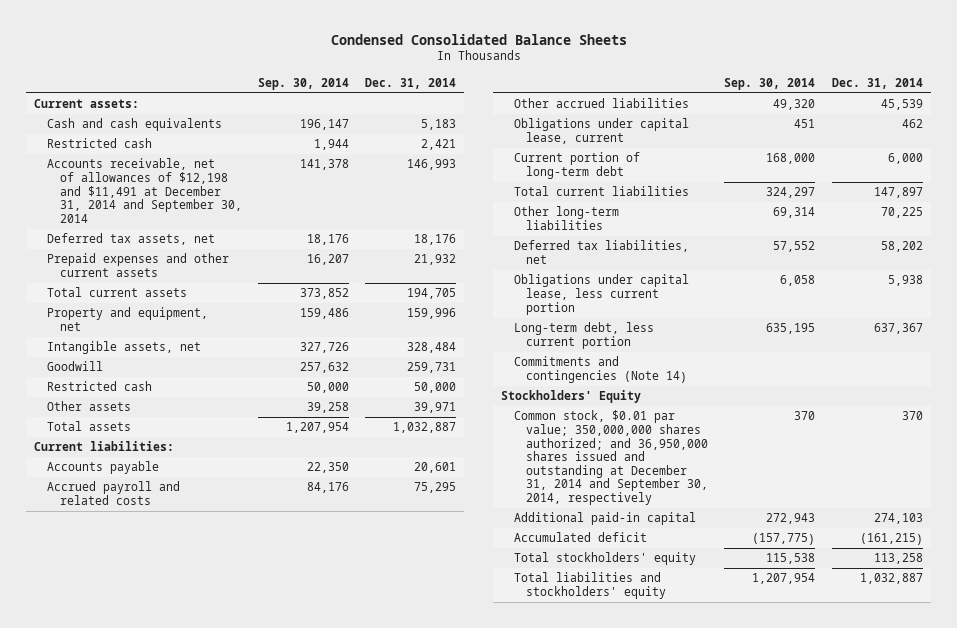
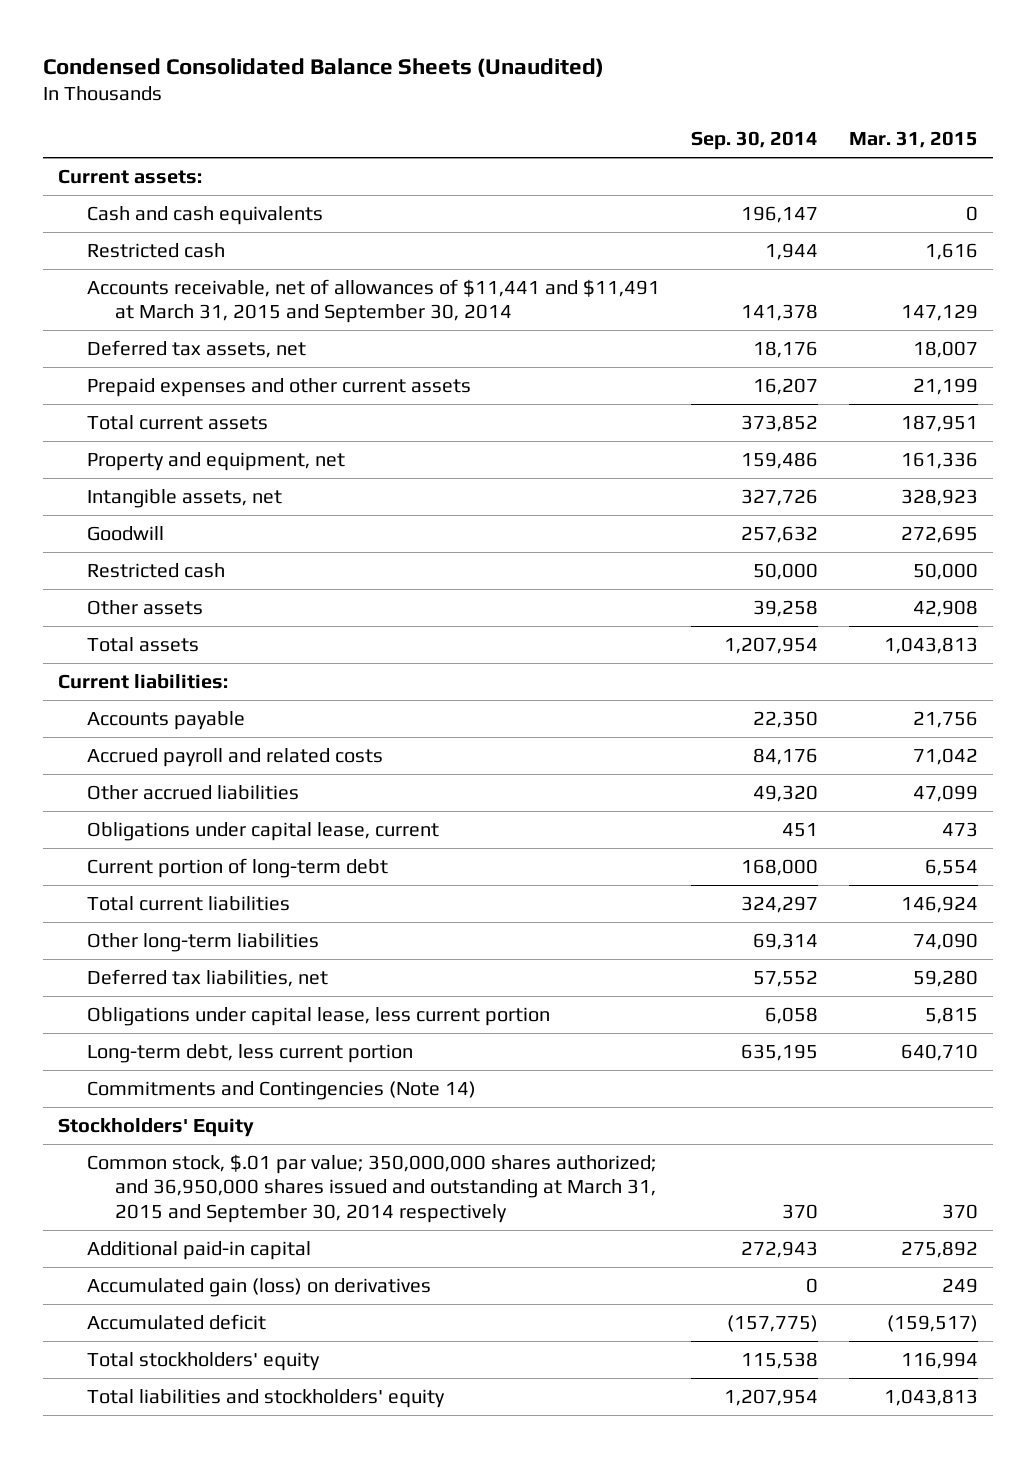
- Condensed Consolidated Balance Sheets
+ Condensed Consolidated Balance Sheets (Unaudited)
- | Sep. 30, 2014 | Dec. 31, 2014
+ | Sep. 30, 2014 | Mar. 31, 2015
- Accounts receivable, net of allowances of $12,198 and $11,491 at December 31, 2014 and September 30, 2014 | 141,378 | 146,993
+ Accounts receivable, net of allowances of $11,441 and $11,491 at March 31, 2015 and September 30, 2014 | 141,378 | 147,129
- Commitments and contingencies (Note 14)
+ Commitments and Contingencies (Note 14)
- Common stock, $0.01 par value; 350,000,000 shares authorized; and 36,950,000 shares issued and outstanding at December 31, 2014 and September 30, 2014, respectively | 370 | 370
+ Common stock, $.01 par value; 350,000,000 shares authorized; and 36,950,000 shares issued and outstanding at March 31, 2015 and September 30, 2014 respectively | 370 | 370
+ Accumulated gain (loss) on derivatives | 0 | 249

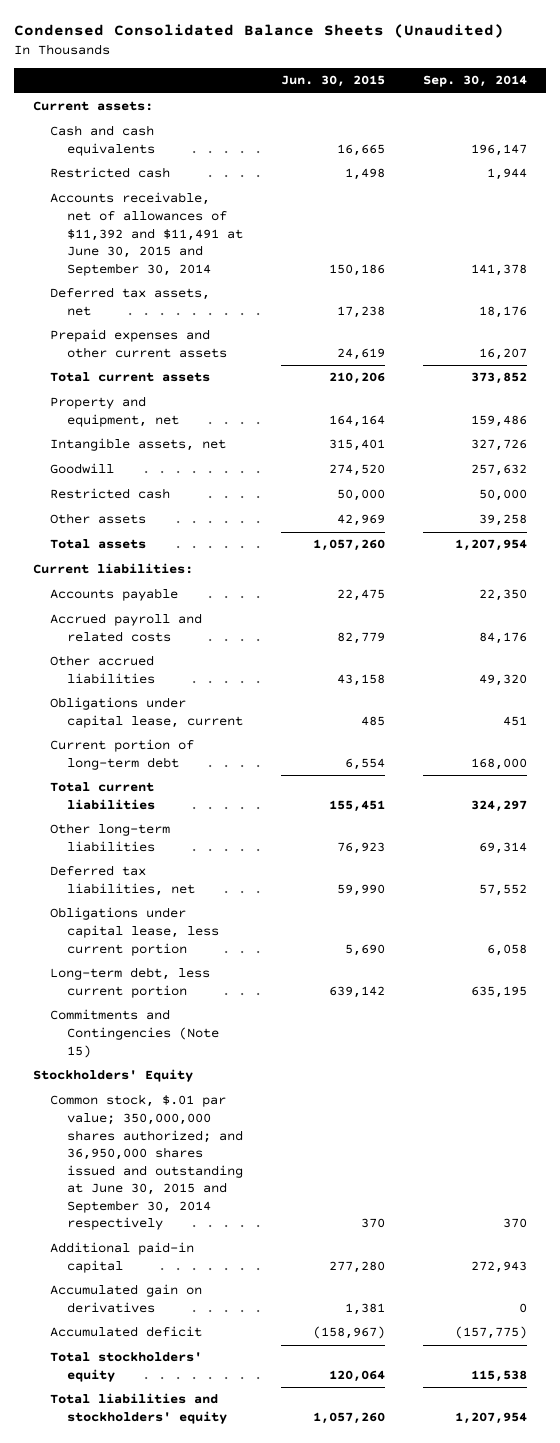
- | Sep. 30, 2014 | Mar. 31, 2015
+ | Jun. 30, 2015 | Sep. 30, 2014
- Accounts receivable, net of allowances of $11,441 and $11,491 at March 31, 2015 and September 30, 2014 | 141,378 | 147,129
+ Accounts receivable, net of allowances of $11,392 and $11,491 at June 30, 2015 and September 30, 2014 | 150,186 | 141,378
- Commitments and Contingencies (Note 14)
+ Commitments and Contingencies (Note 15)
- Common stock, $.01 par value; 350,000,000 shares authorized; and 36,950,000 shares issued and outstanding at March 31, 2015 and September 30, 2014 respectively | 370 | 370
+ Common stock, $.01 par value; 350,000,000 shares authorized; and 36,950,000 shares issued and outstanding at June 30, 2015 and September 30, 2014 respectively | 370 | 370
- Accumulated gain (loss) on derivatives | 0 | 249
+ Accumulated gain on derivatives | 1,381 | 0

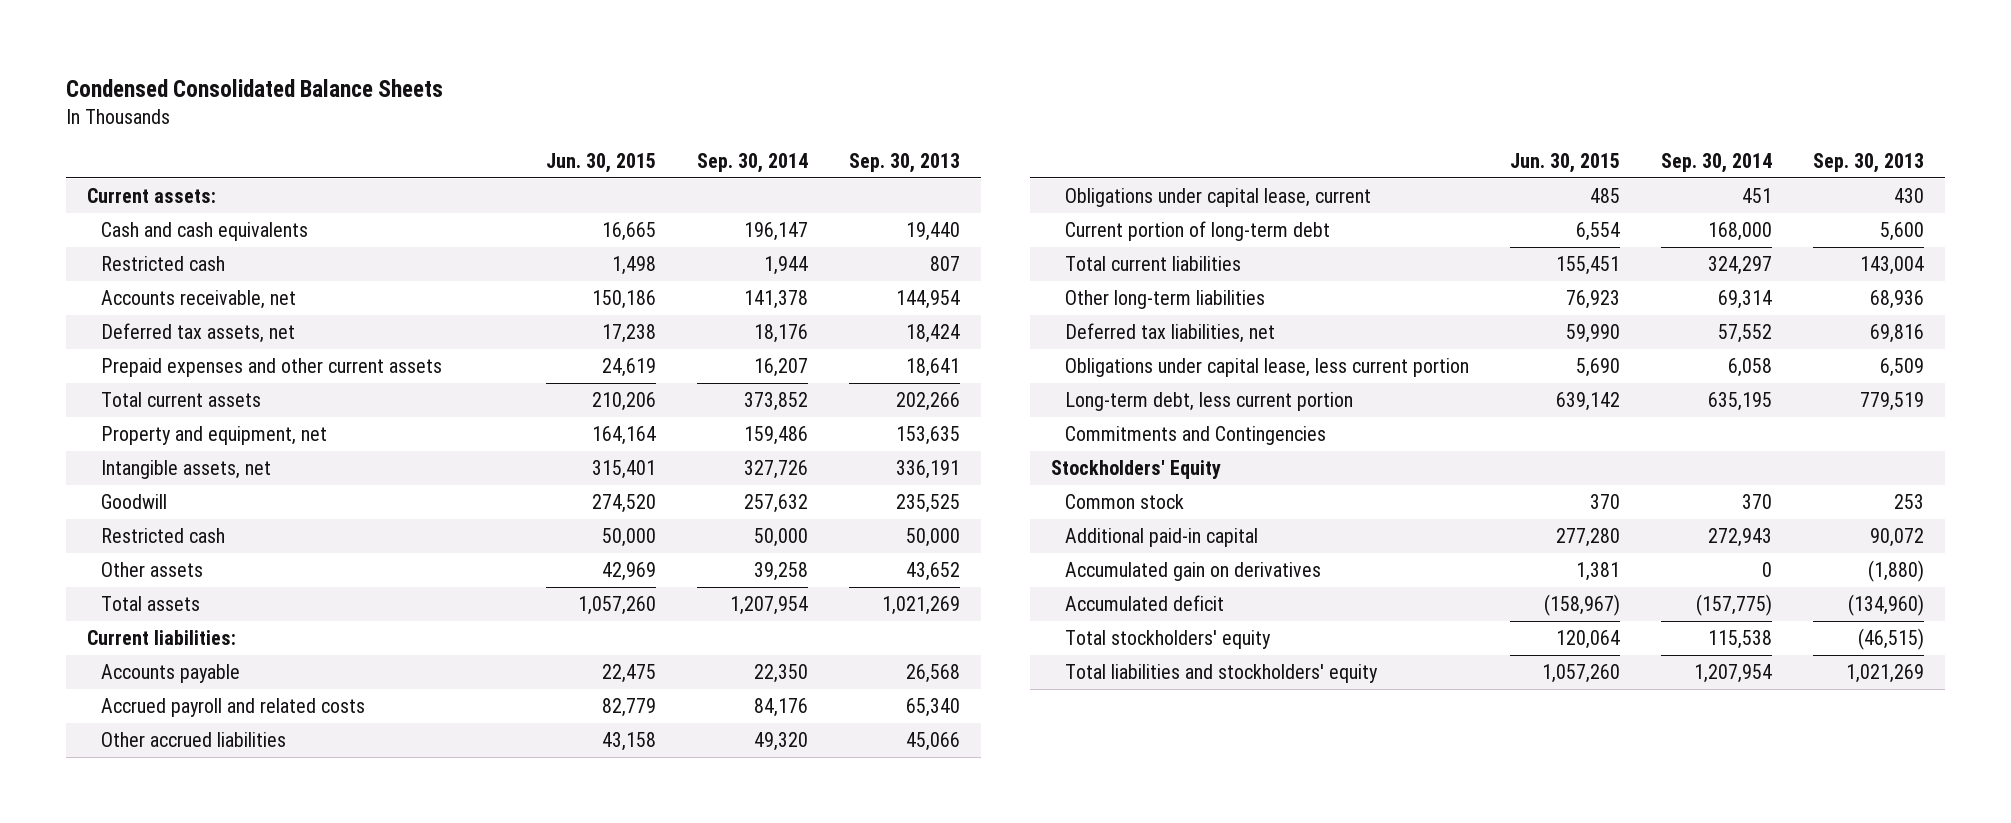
- Condensed Consolidated Balance Sheets (Unaudited)
+ Condensed Consolidated Balance Sheets
- | Jun. 30, 2015 | Sep. 30, 2014
+ | Jun. 30, 2015 | Sep. 30, 2014 | Sep. 30, 2013
- Accounts receivable, net of allowances of $11,392 and $11,491 at June 30, 2015 and September 30, 2014 | 150,186 | 141,378
+ Accounts receivable, net | 150,186 | 141,378 | 144,954
- Commitments and Contingencies (Note 15)
+ Commitments and Contingencies
- Common stock, $.01 par value; 350,000,000 shares authorized; and 36,950,000 shares issued and outstanding at June 30, 2015 and September 30, 2014 respectively | 370 | 370
+ Common stock | 370 | 370 | 253

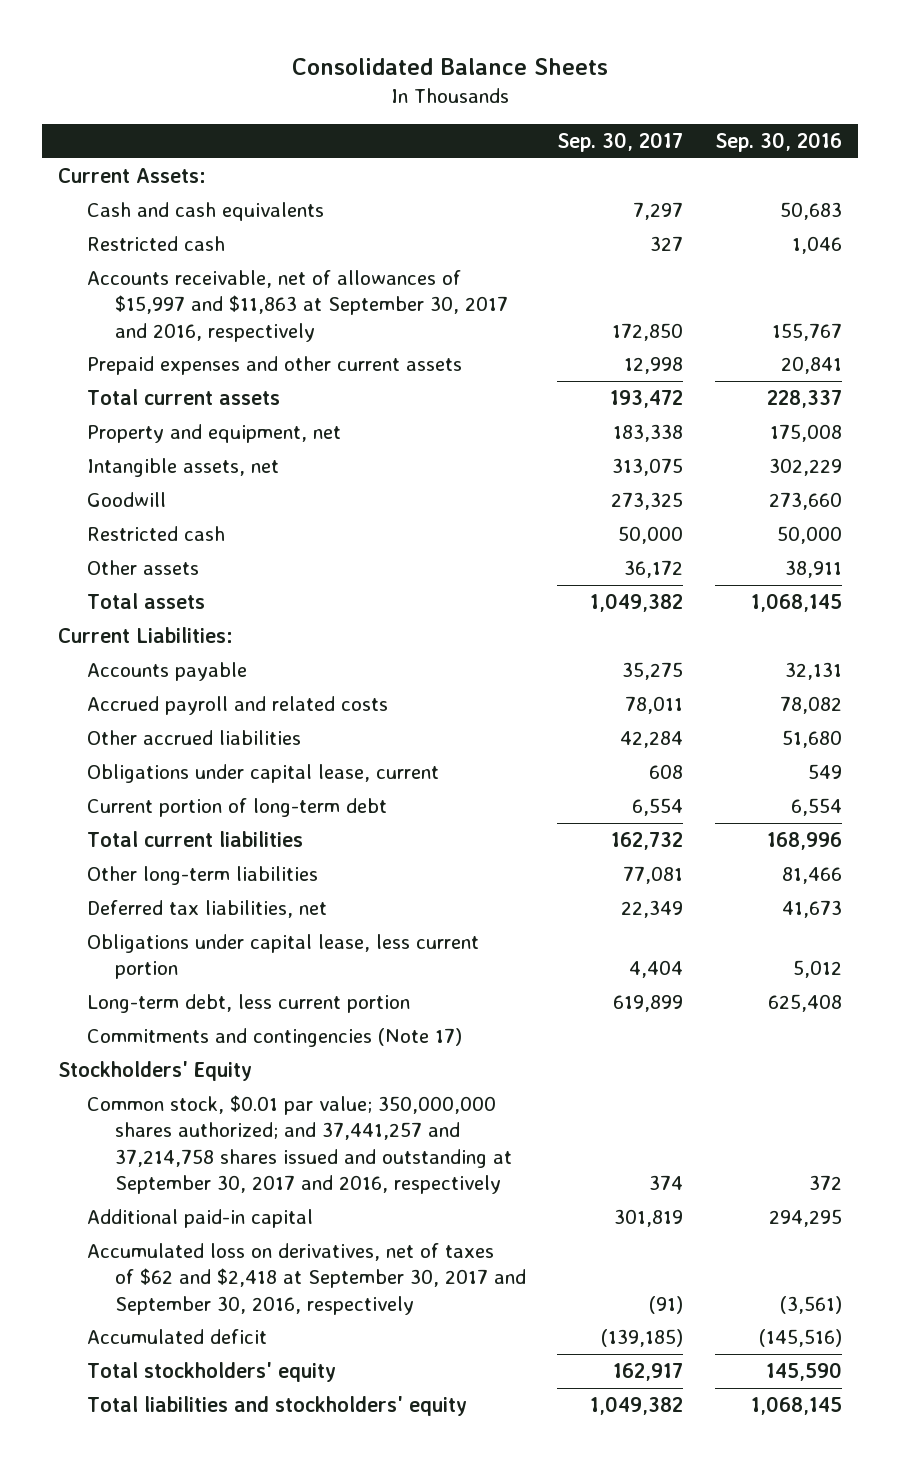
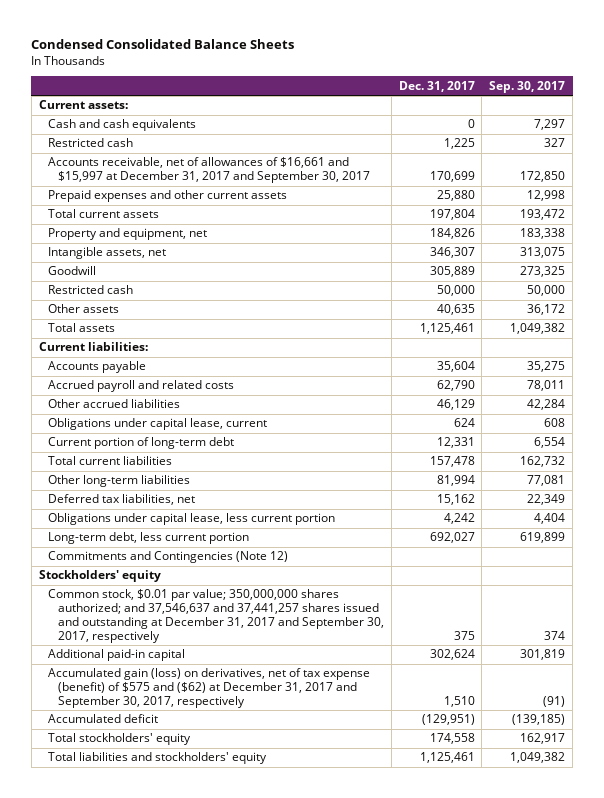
- Consolidated Balance Sheets
+ Condensed Consolidated Balance Sheets
- | Sep. 30, 2017 | Sep. 30, 2016
+ | Dec. 31, 2017 | Sep. 30, 2017
- Current Assets:
+ Current assets:
- Accounts receivable, net of allowances of $15,997 and $11,863 at September 30, 2017 and 2016, respectively | 172,850 | 155,767
+ Accounts receivable, net of allowances of $16,661 and $15,997 at December 31, 2017 and September 30, 2017 | 170,699 | 172,850
- Current Liabilities:
+ Current liabilities:
- Commitments and contingencies (Note 17)
- Stockholders' Equity
- Common stock, $0.01 par value; 350,000,000 shares authorized; and 37,441,257 and 37,214,758 shares issued and outstanding at September 30, 2017 and 2016, respectively | 374 | 372
+ Commitments and Contingencies (Note 12)
+ Stockholders' equity
+ Common stock, $0.01 par value; 350,000,000 shares authorized; and 37,546,637 and 37,441,257 shares issued and outstanding at December 31, 2017 and September 30, 2017, respectively | 375 | 374
- Accumulated loss on derivatives, net of taxes of $62 and $2,418 at September 30, 2017 and September 30, 2016, respectively | (91) | (3,561)
+ Accumulated gain (loss) on derivatives, net of tax expense (benefit) of $575 and ($62) at December 31, 2017 and September 30, 2017, respectively | 1,510 | (91)

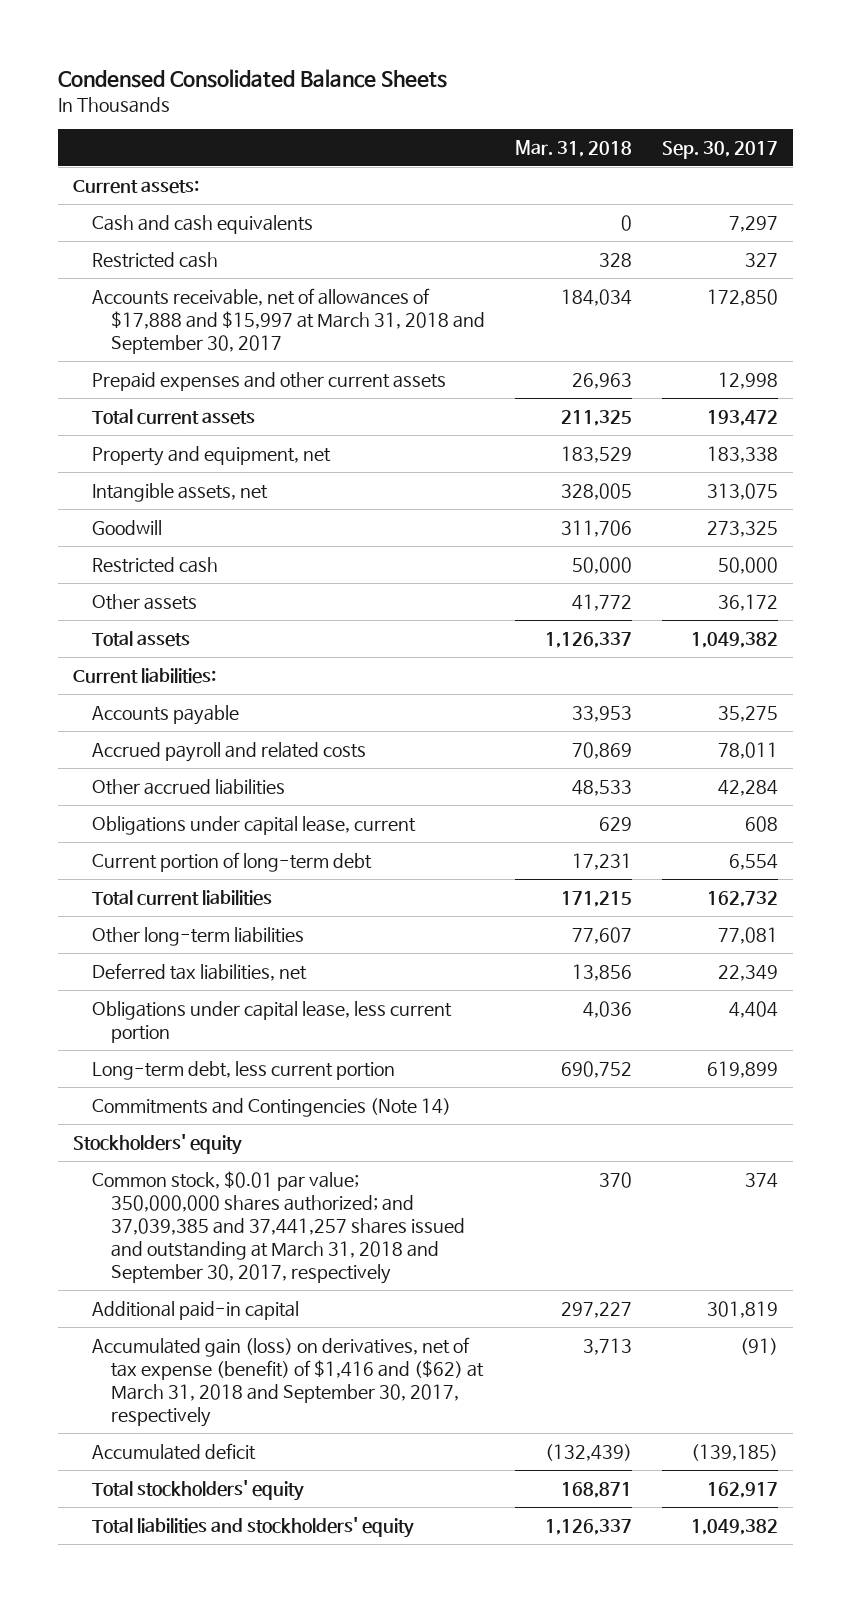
- | Dec. 31, 2017 | Sep. 30, 2017
+ | Mar. 31, 2018 | Sep. 30, 2017
- Accounts receivable, net of allowances of $16,661 and $15,997 at December 31, 2017 and September 30, 2017 | 170,699 | 172,850
+ Accounts receivable, net of allowances of $17,888 and $15,997 at March 31, 2018 and September 30, 2017 | 184,034 | 172,850
- Commitments and Contingencies (Note 12)
+ Commitments and Contingencies (Note 14)
- Common stock, $0.01 par value; 350,000,000 shares authorized; and 37,546,637 and 37,441,257 shares issued and outstanding at December 31, 2017 and September 30, 2017, respectively | 375 | 374
+ Common stock, $0.01 par value; 350,000,000 shares authorized; and 37,039,385 and 37,441,257 shares issued and outstanding at March 31, 2018 and September 30, 2017, respectively | 370 | 374
- Accumulated gain (loss) on derivatives, net of tax expense (benefit) of $575 and ($62) at December 31, 2017 and September 30, 2017, respectively | 1,510 | (91)
+ Accumulated gain (loss) on derivatives, net of tax expense (benefit) of $1,416 and ($62) at March 31, 2018 and September 30, 2017, respectively | 3,713 | (91)

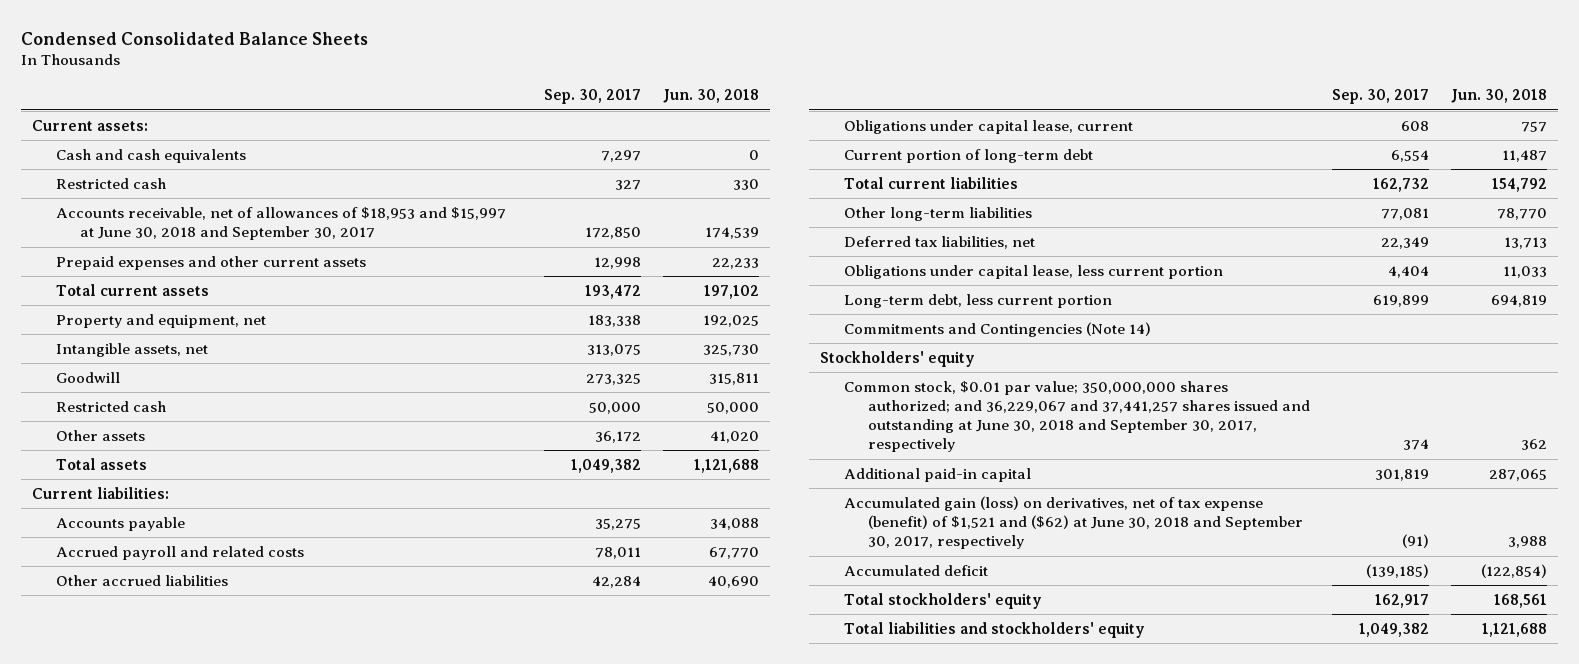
- | Mar. 31, 2018 | Sep. 30, 2017
+ | Sep. 30, 2017 | Jun. 30, 2018
- Accounts receivable, net of allowances of $17,888 and $15,997 at March 31, 2018 and September 30, 2017 | 184,034 | 172,850
+ Accounts receivable, net of allowances of $18,953 and $15,997 at June 30, 2018 and September 30, 2017 | 172,850 | 174,539
- Common stock, $0.01 par value; 350,000,000 shares authorized; and 37,039,385 and 37,441,257 shares issued and outstanding at March 31, 2018 and September 30, 2017, respectively | 370 | 374
+ Common stock, $0.01 par value; 350,000,000 shares authorized; and 36,229,067 and 37,441,257 shares issued and outstanding at June 30, 2018 and September 30, 2017, respectively | 374 | 362
- Accumulated gain (loss) on derivatives, net of tax expense (benefit) of $1,416 and ($62) at March 31, 2018 and September 30, 2017, respectively | 3,713 | (91)
+ Accumulated gain (loss) on derivatives, net of tax expense (benefit) of $1,521 and ($62) at June 30, 2018 and September 30, 2017, respectively | (91) | 3,988

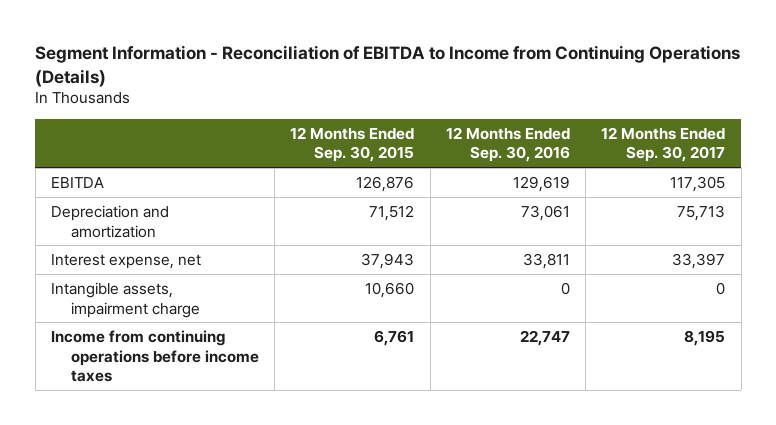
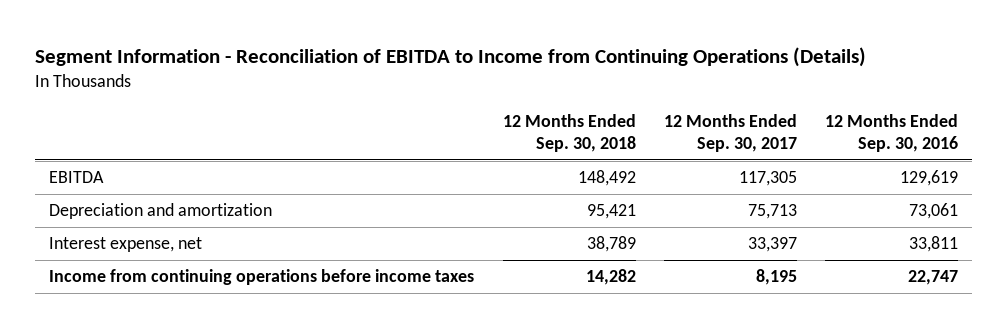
- | 12 Months Ended Sep. 30, 2015 | 12 Months Ended Sep. 30, 2016 | 12 Months Ended Sep. 30, 2017
+ | 12 Months Ended Sep. 30, 2018 | 12 Months Ended Sep. 30, 2017 | 12 Months Ended Sep. 30, 2016
- Intangible assets, impairment charge | 10,660 | 0 | 0

